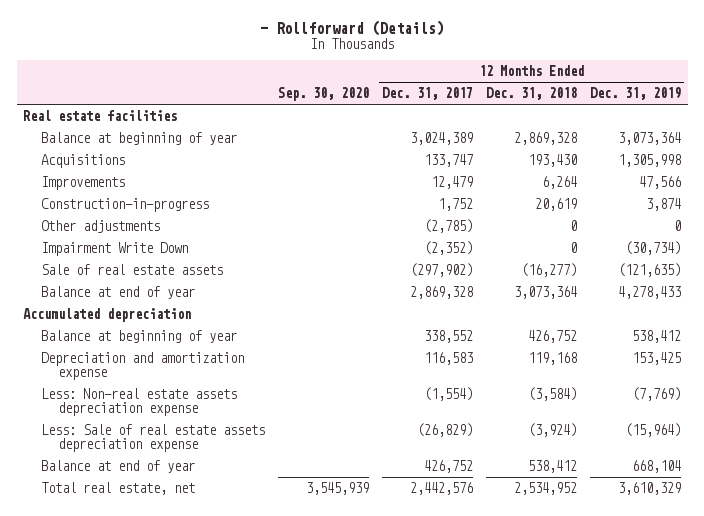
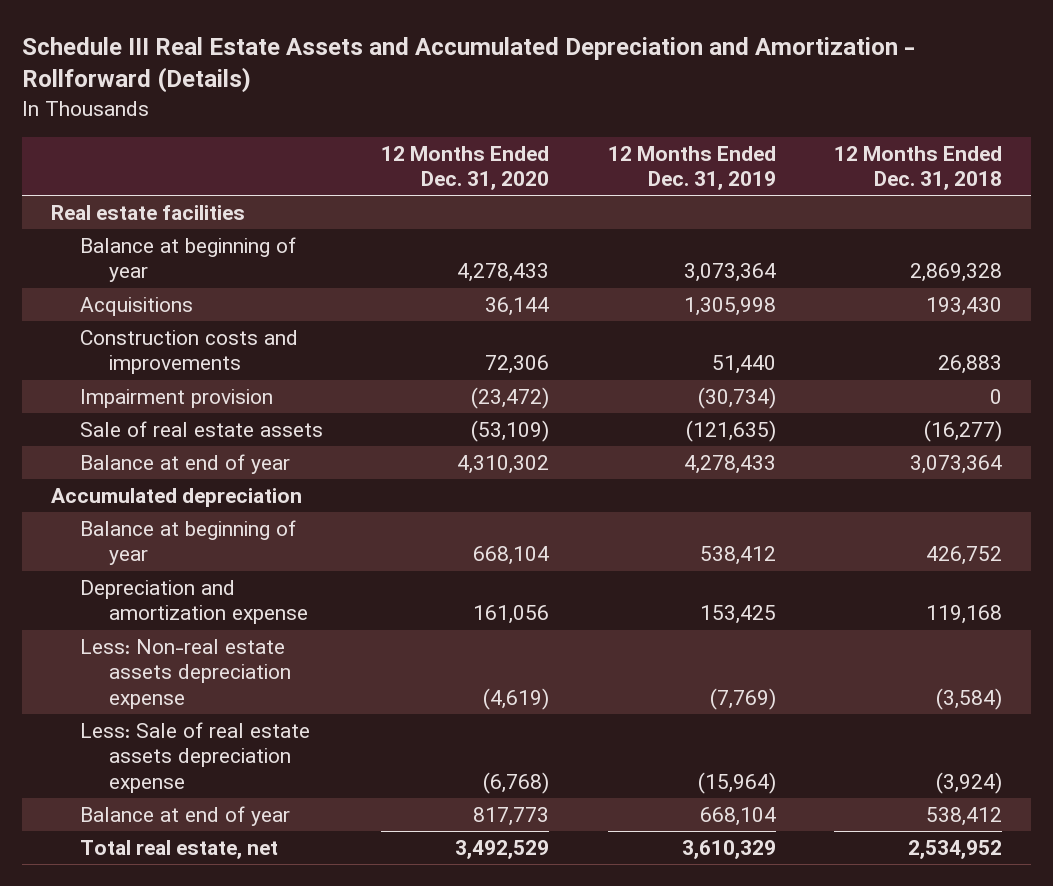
- - Rollforward (Details)
+ Schedule III Real Estate Assets and Accumulated Depreciation and Amortization - Rollforward (Details)
- | Sep. 30, 2020 | 12 Months Ended Dec. 31, 2017 | 12 Months Ended Dec. 31, 2018 | 12 Months Ended Dec. 31, 2019
+ | 12 Months Ended Dec. 31, 2020 | 12 Months Ended Dec. 31, 2019 | 12 Months Ended Dec. 31, 2018
- Improvements | | 12,479 | 6,264 | 47,566
- Construction-in-progress | | 1,752 | 20,619 | 3,874
- Other adjustments | | (2,785) | 0 | 0
- Impairment Write Down | | (2,352) | 0 | (30,734)
+ Construction costs and improvements | 72,306 | 51,440 | 26,883
+ Impairment provision | (23,472) | (30,734) | 0

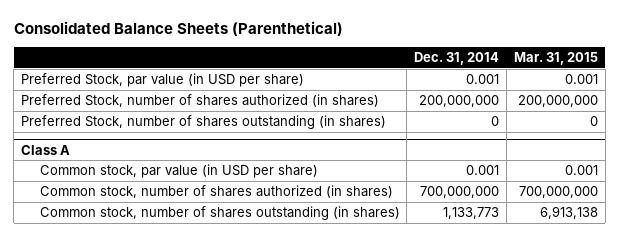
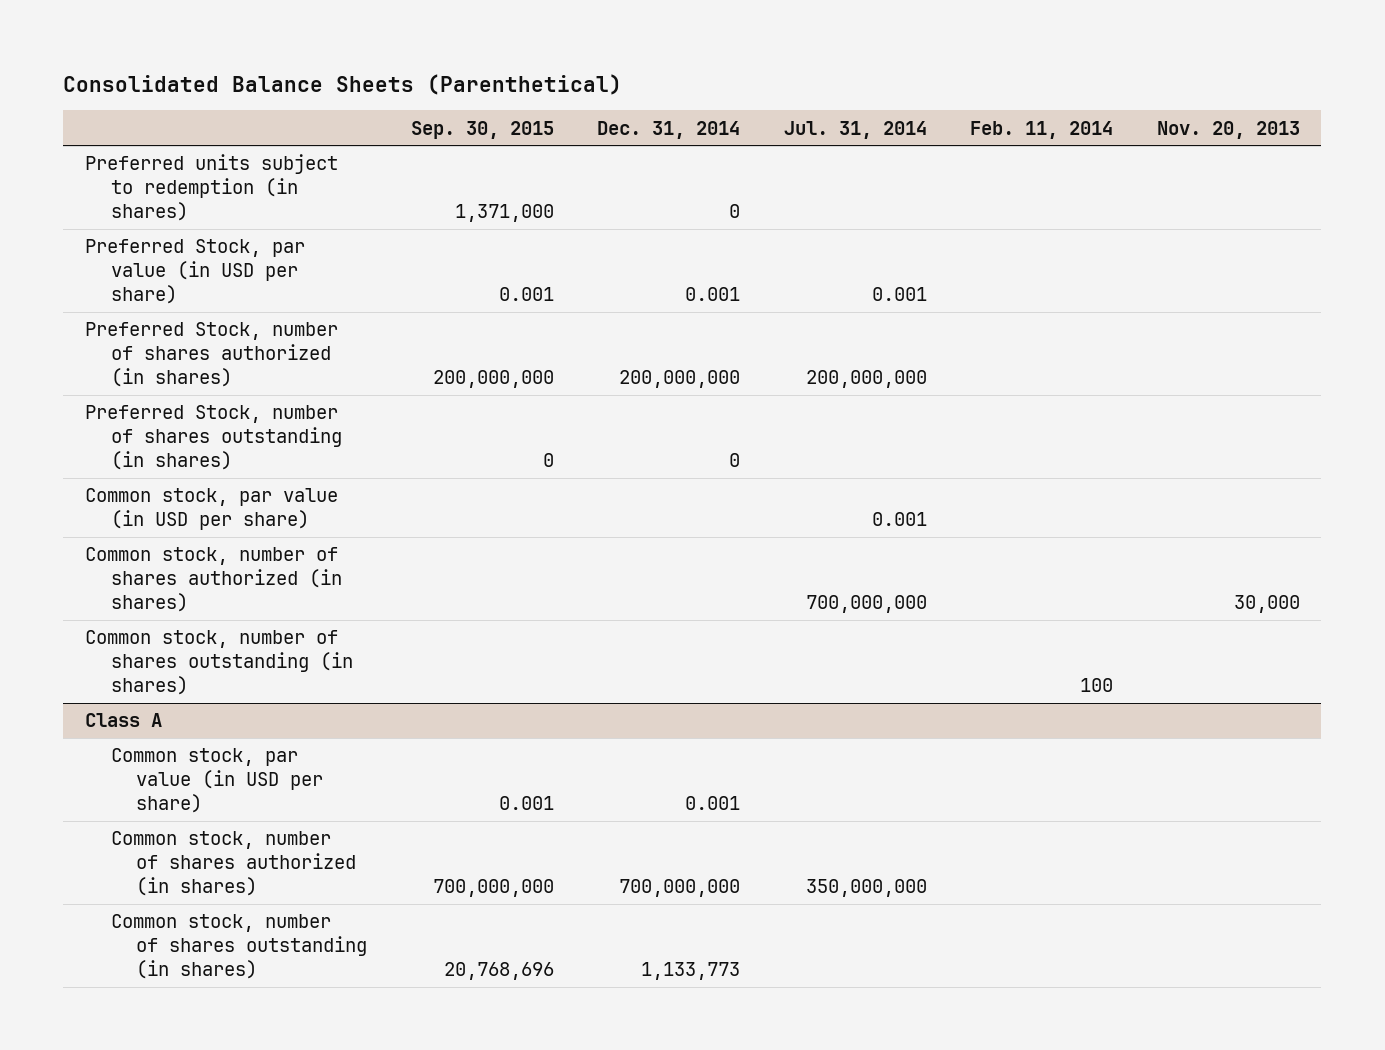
- | Dec. 31, 2014 | Mar. 31, 2015
+ | Sep. 30, 2015 | Dec. 31, 2014 | Jul. 31, 2014 | Feb. 11, 2014 | Nov. 20, 2013
+ Preferred units subject to redemption (in shares) | 1,371,000 | 0 | | |
+ Common stock, par value (in USD per share) | | | 0.001 | |
+ Common stock, number of shares authorized (in shares) | | | 700,000,000 | | 30,000
+ Common stock, number of shares outstanding (in shares) | | | | 100 |

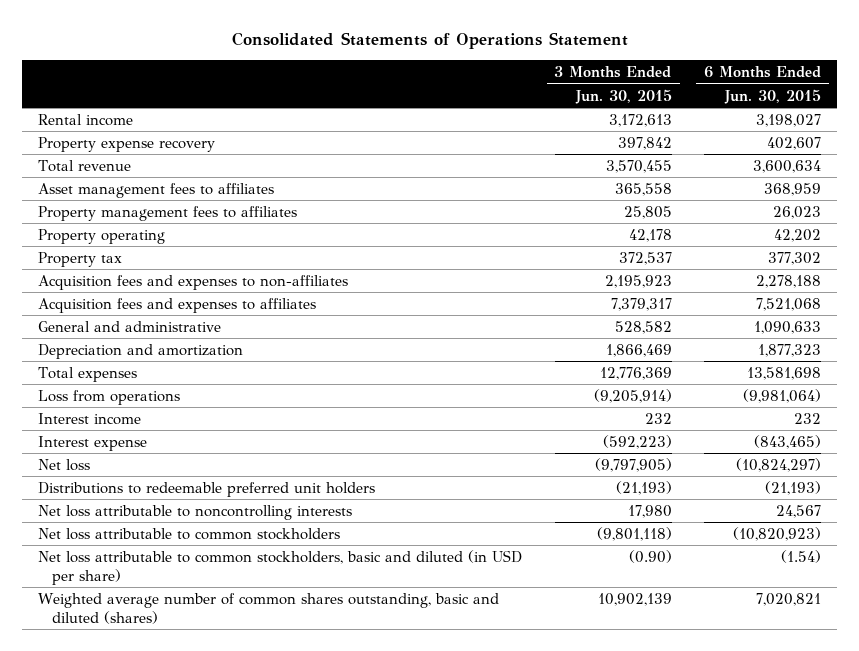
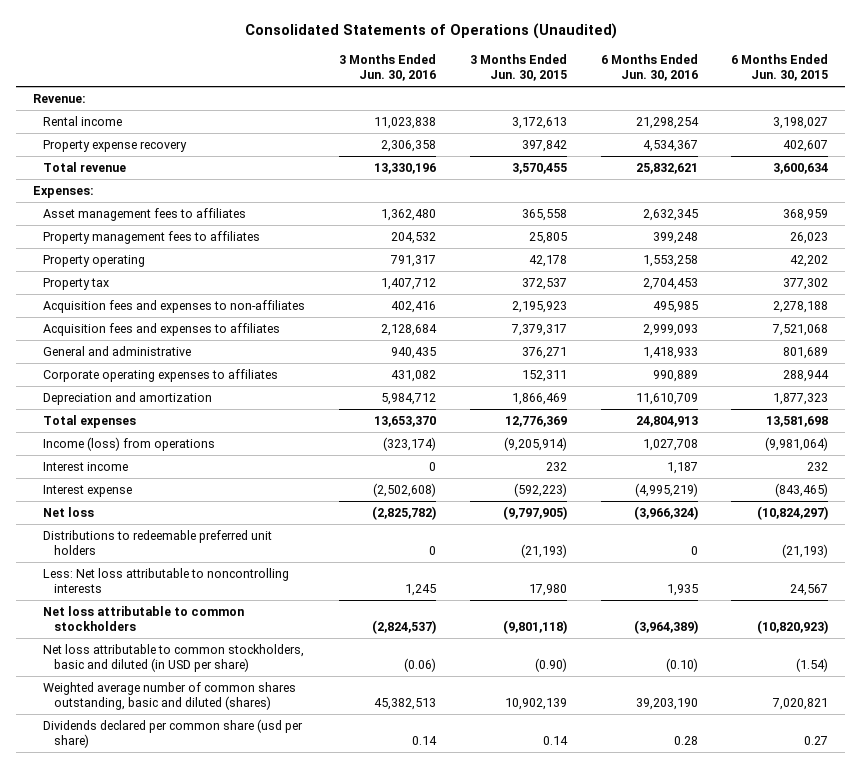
- Consolidated Statements of Operations Statement
+ Consolidated Statements of Operations (Unaudited)
- | 3 Months Ended Jun. 30, 2015 | 6 Months Ended Jun. 30, 2015
+ | 3 Months Ended Jun. 30, 2016 | 3 Months Ended Jun. 30, 2015 | 6 Months Ended Jun. 30, 2016 | 6 Months Ended Jun. 30, 2015
+ Revenue:
+ Expenses:
- General and administrative | 528,582 | 1,090,633
+ General and administrative | 940,435 | 376,271 | 1,418,933 | 801,689
+ Corporate operating expenses to affiliates | 431,082 | 152,311 | 990,889 | 288,944
- Loss from operations | (9,205,914) | (9,981,064)
+ Income (loss) from operations | (323,174) | (9,205,914) | 1,027,708 | (9,981,064)
- Net loss attributable to noncontrolling interests | 17,980 | 24,567
+ Less: Net loss attributable to noncontrolling interests | 1,245 | 17,980 | 1,935 | 24,567
+ Dividends declared per common share (usd per share) | 0.14 | 0.14 | 0.28 | 0.27

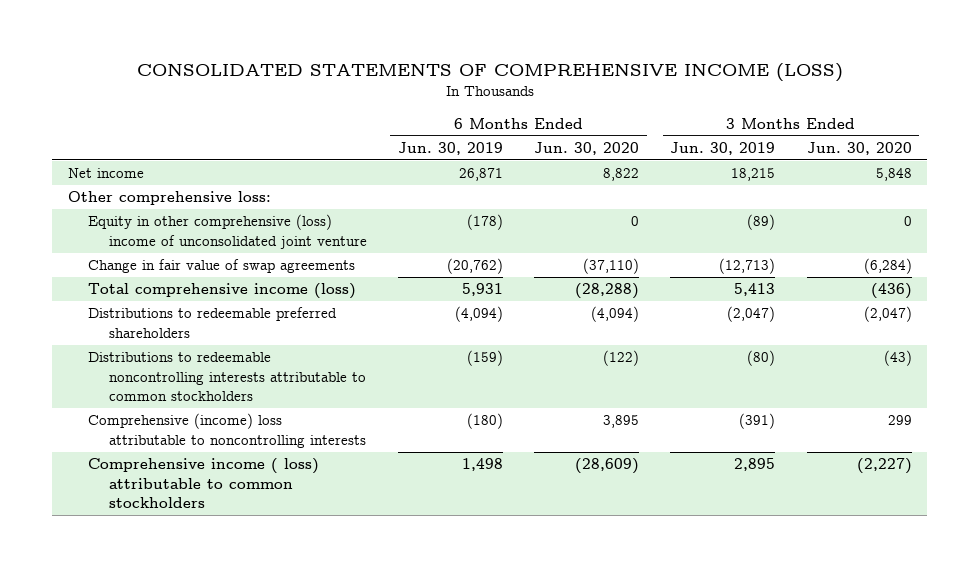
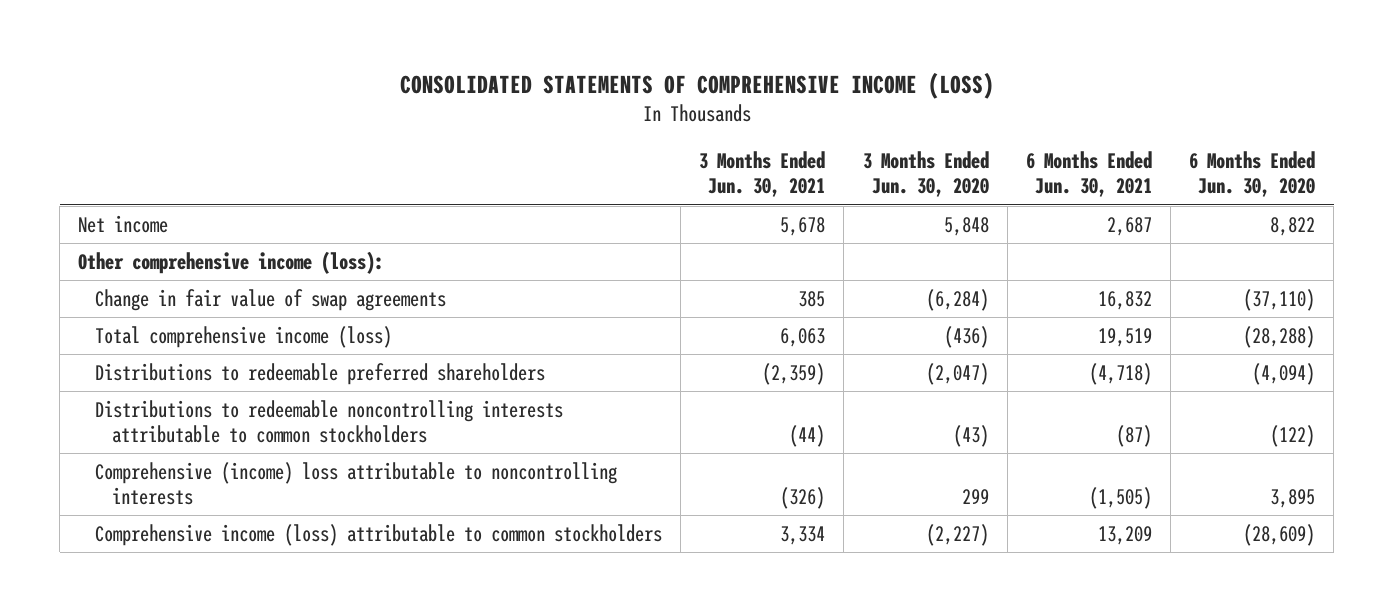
- | 6 Months Ended Jun. 30, 2019 | 6 Months Ended Jun. 30, 2020 | 3 Months Ended Jun. 30, 2019 | 3 Months Ended Jun. 30, 2020
+ | 3 Months Ended Jun. 30, 2021 | 3 Months Ended Jun. 30, 2020 | 6 Months Ended Jun. 30, 2021 | 6 Months Ended Jun. 30, 2020
- Other comprehensive loss:
- Equity in other comprehensive (loss) income of unconsolidated joint venture | (178) | 0 | (89) | 0
+ Other comprehensive income (loss):
- Comprehensive income ( loss) attributable to common stockholders | 1,498 | (28,609) | 2,895 | (2,227)
+ Comprehensive income (loss) attributable to common stockholders | 3,334 | (2,227) | 13,209 | (28,609)

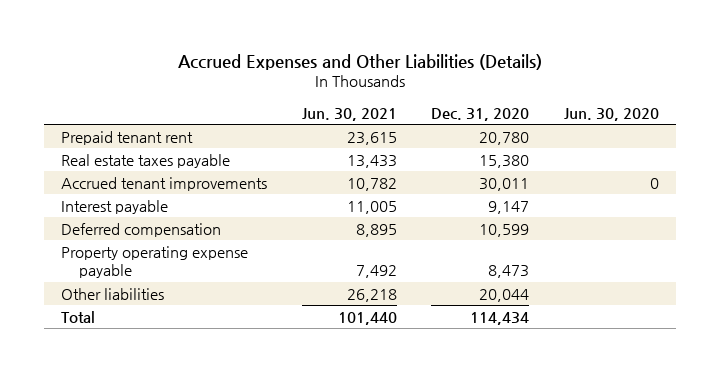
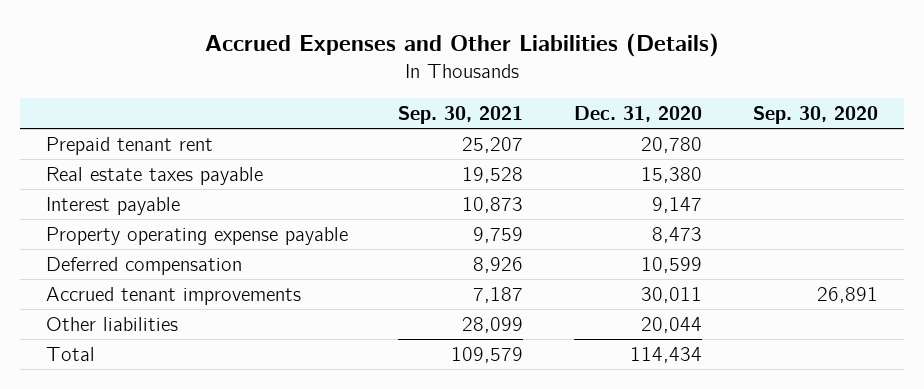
- | Jun. 30, 2021 | Dec. 31, 2020 | Jun. 30, 2020
+ | Sep. 30, 2021 | Dec. 31, 2020 | Sep. 30, 2020
moved down: Deferred compensation | 8,926 | 10,599 |
moved down: Accrued tenant improvements | 7,187 | 30,011 | 26,891

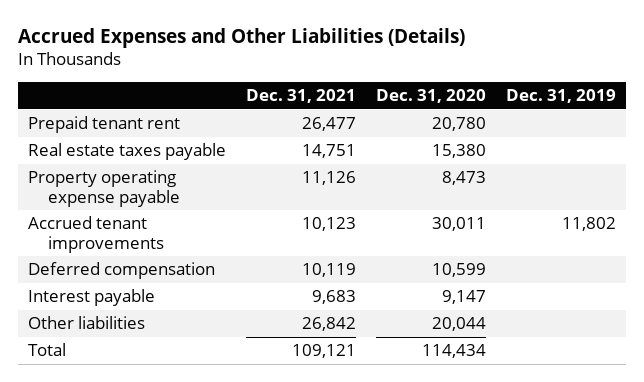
- | Sep. 30, 2021 | Dec. 31, 2020 | Sep. 30, 2020
+ | Dec. 31, 2021 | Dec. 31, 2020 | Dec. 31, 2019
moved down: Deferred compensation | 10,119 | 10,599 |
moved down: Interest payable | 9,683 | 9,147 |

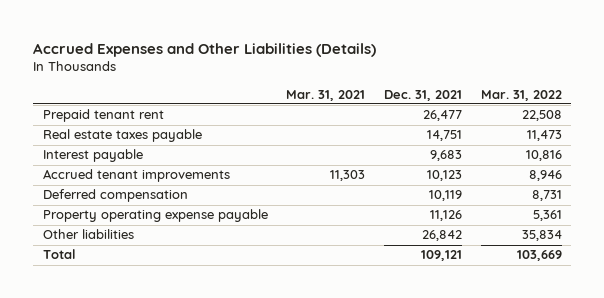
- | Dec. 31, 2021 | Dec. 31, 2020 | Dec. 31, 2019
+ | Mar. 31, 2021 | Dec. 31, 2021 | Mar. 31, 2022
moved up: Interest payable | | 9,683 | 10,816
moved down: Property operating expense payable | | 11,126 | 5,361

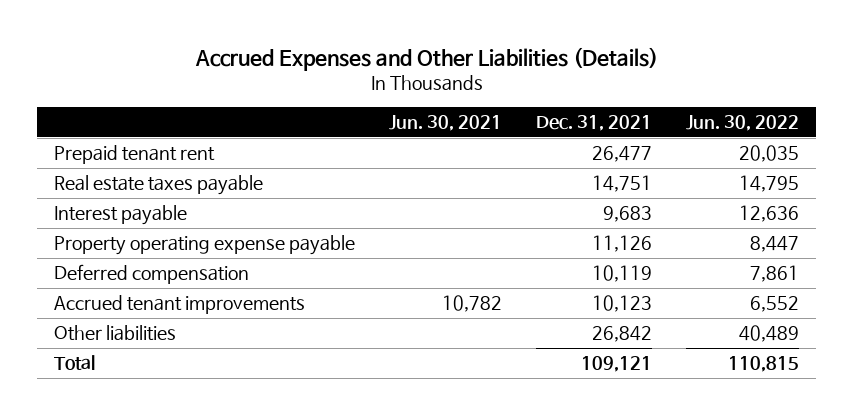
- | Mar. 31, 2021 | Dec. 31, 2021 | Mar. 31, 2022
+ | Jun. 30, 2021 | Dec. 31, 2021 | Jun. 30, 2022
moved down: Deferred compensation | | 10,119 | 7,861
moved down: Accrued tenant improvements | 10,782 | 10,123 | 6,552

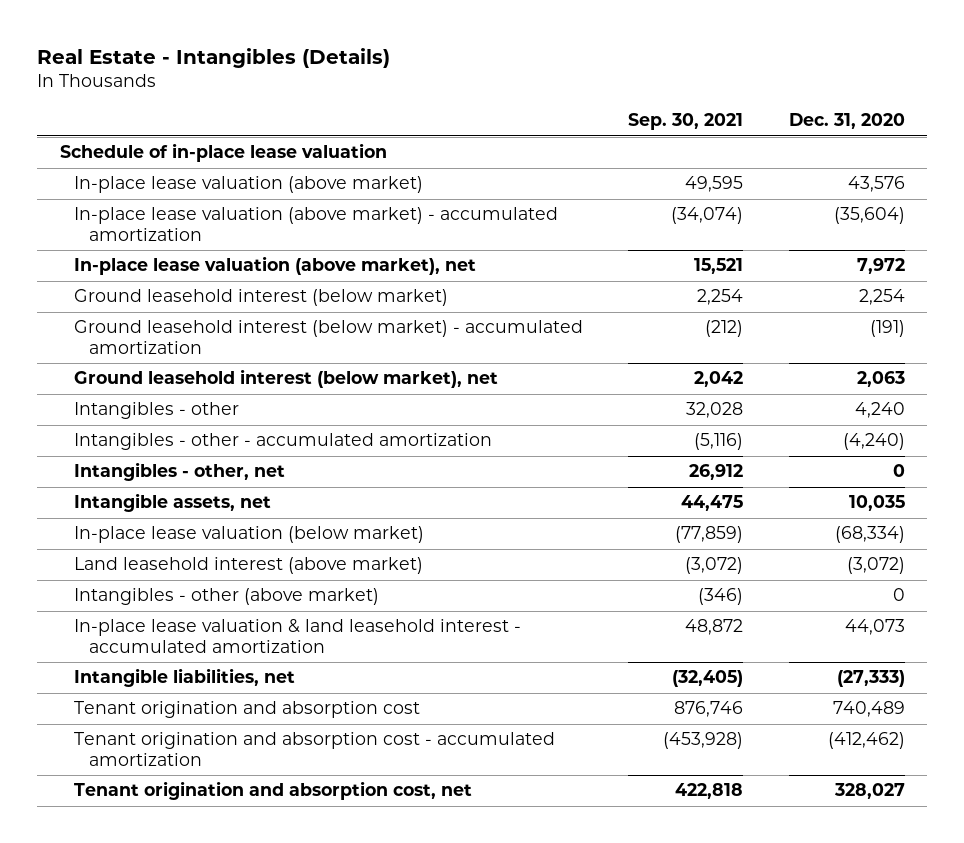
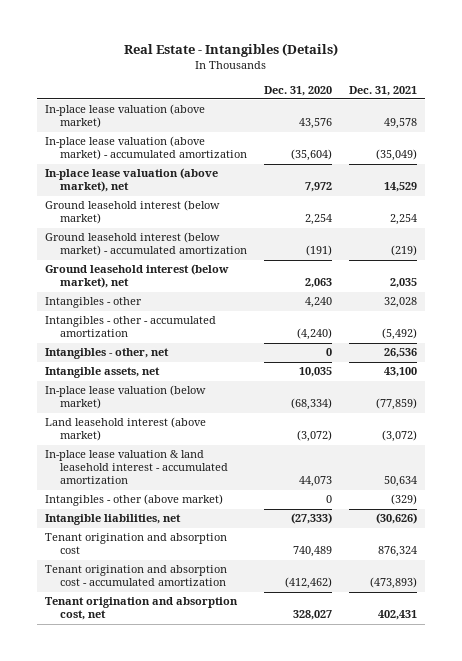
- | Sep. 30, 2021 | Dec. 31, 2020
+ | Dec. 31, 2020 | Dec. 31, 2021
- Schedule of in-place lease valuation
moved down: Intangibles - other (above market) | 0 | (329)

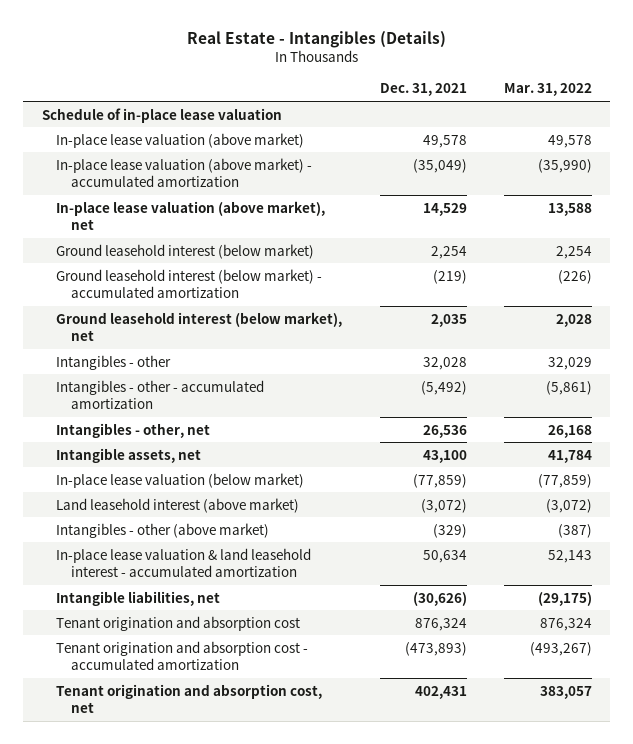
- | Dec. 31, 2020 | Dec. 31, 2021
+ | Dec. 31, 2021 | Mar. 31, 2022
+ Schedule of in-place lease valuation
moved down: In-place lease valuation & land leasehold interest - accumulated amortization | 50,634 | 52,143

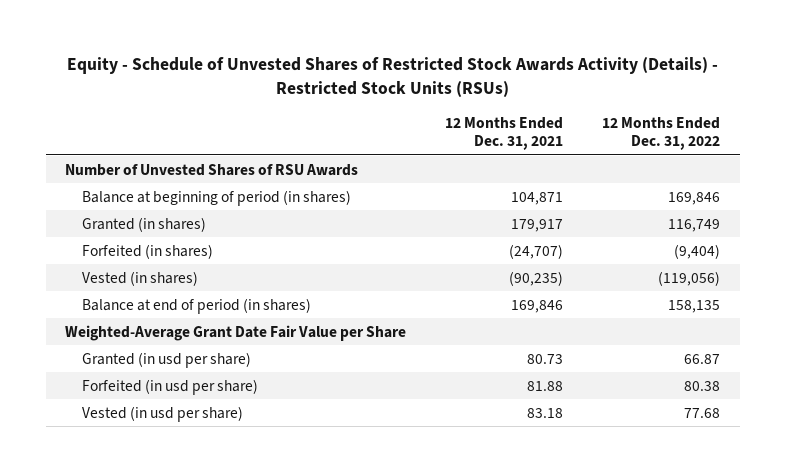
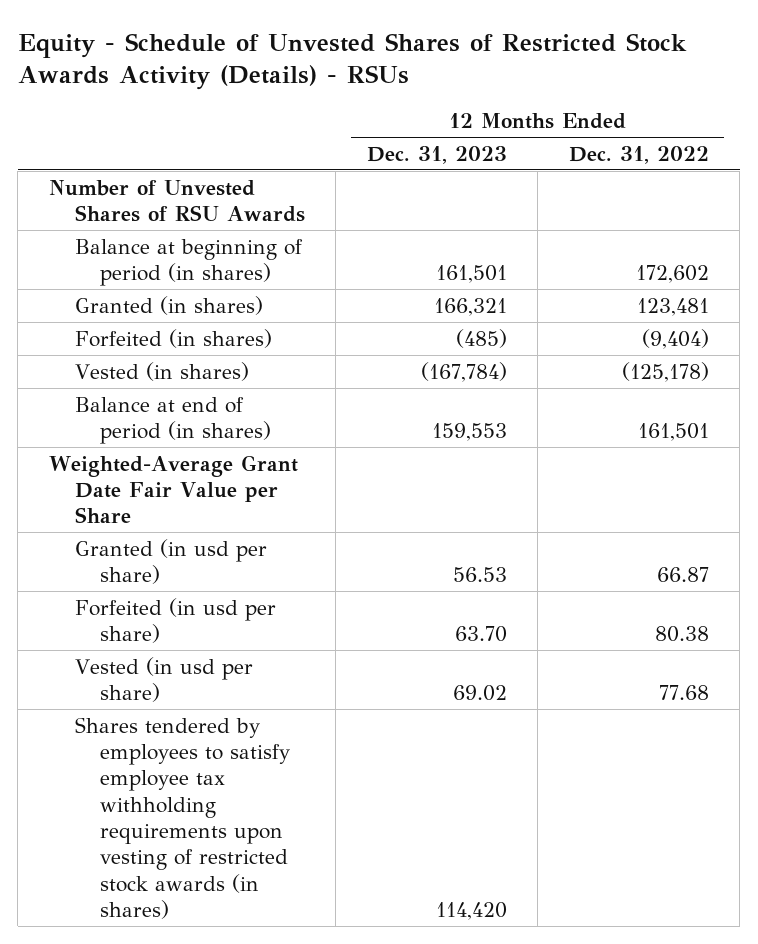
- Equity - Schedule of Unvested Shares of Restricted Stock Awards Activity (Details) - Restricted Stock Units (RSUs)
+ Equity - Schedule of Unvested Shares of Restricted Stock Awards Activity (Details) - RSUs
- | 12 Months Ended Dec. 31, 2021 | 12 Months Ended Dec. 31, 2022
+ | 12 Months Ended Dec. 31, 2023 | 12 Months Ended Dec. 31, 2022
- Balance at beginning of period (in shares) | 104,871 | 169,846
- Granted (in shares) | 179,917 | 116,749
+ Balance at beginning of period (in shares) | 161,501 | 172,602
+ Granted (in shares) | 166,321 | 123,481
- Vested (in shares) | (90,235) | (119,056)
- Balance at end of period (in shares) | 169,846 | 158,135
+ Vested (in shares) | (167,784) | (125,178)
+ Balance at end of period (in shares) | 159,553 | 161,501
+ Shares tendered by employees to satisfy employee tax withholding requirements upon vesting of restricted stock awards (in shares) | 114,420 |

